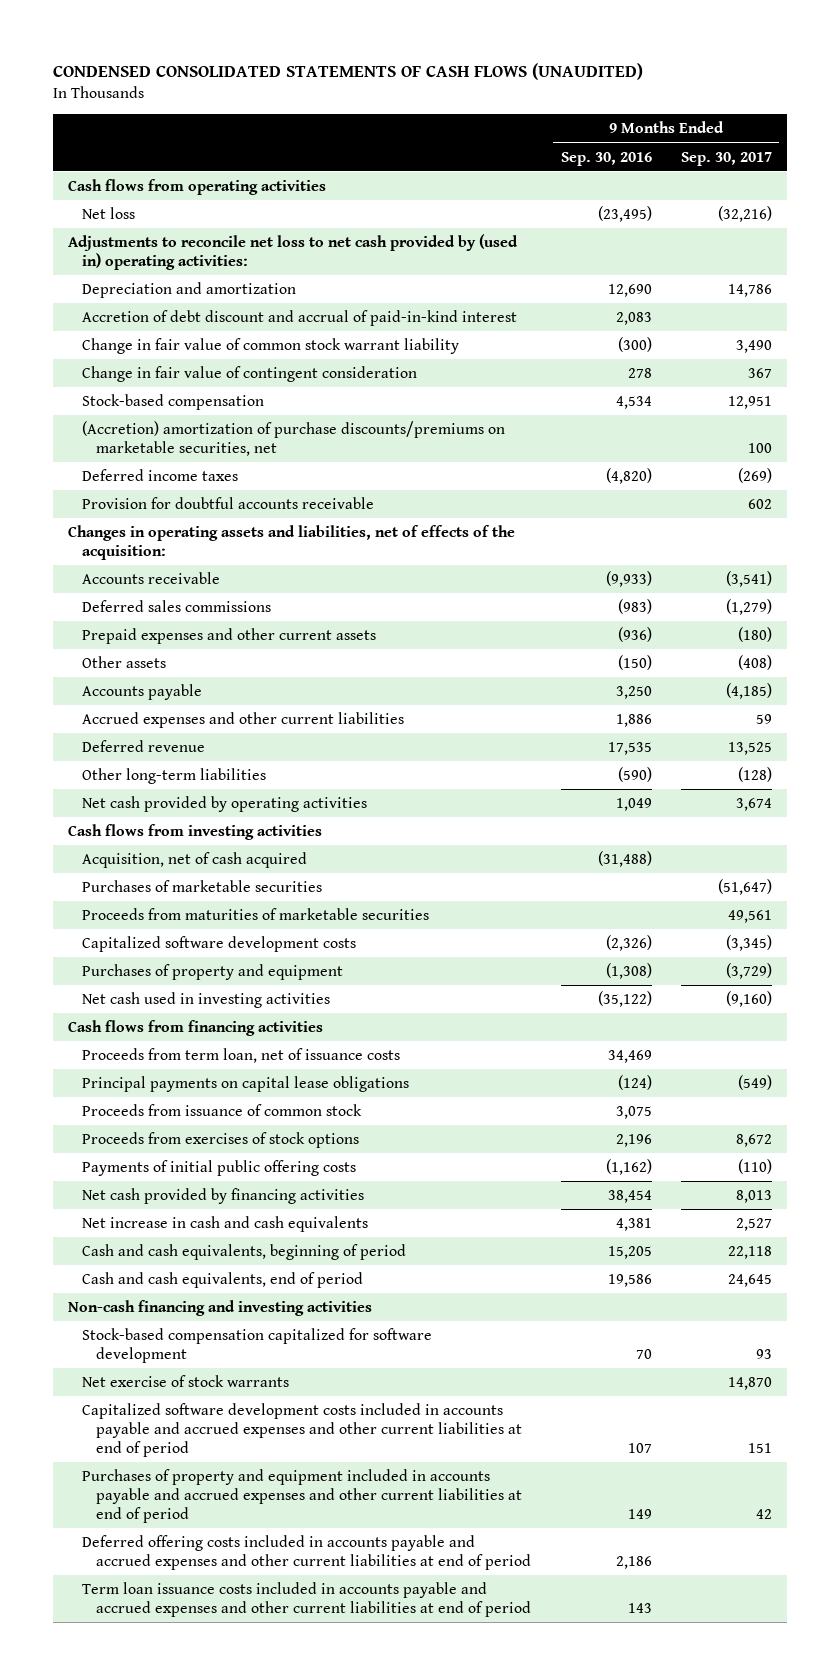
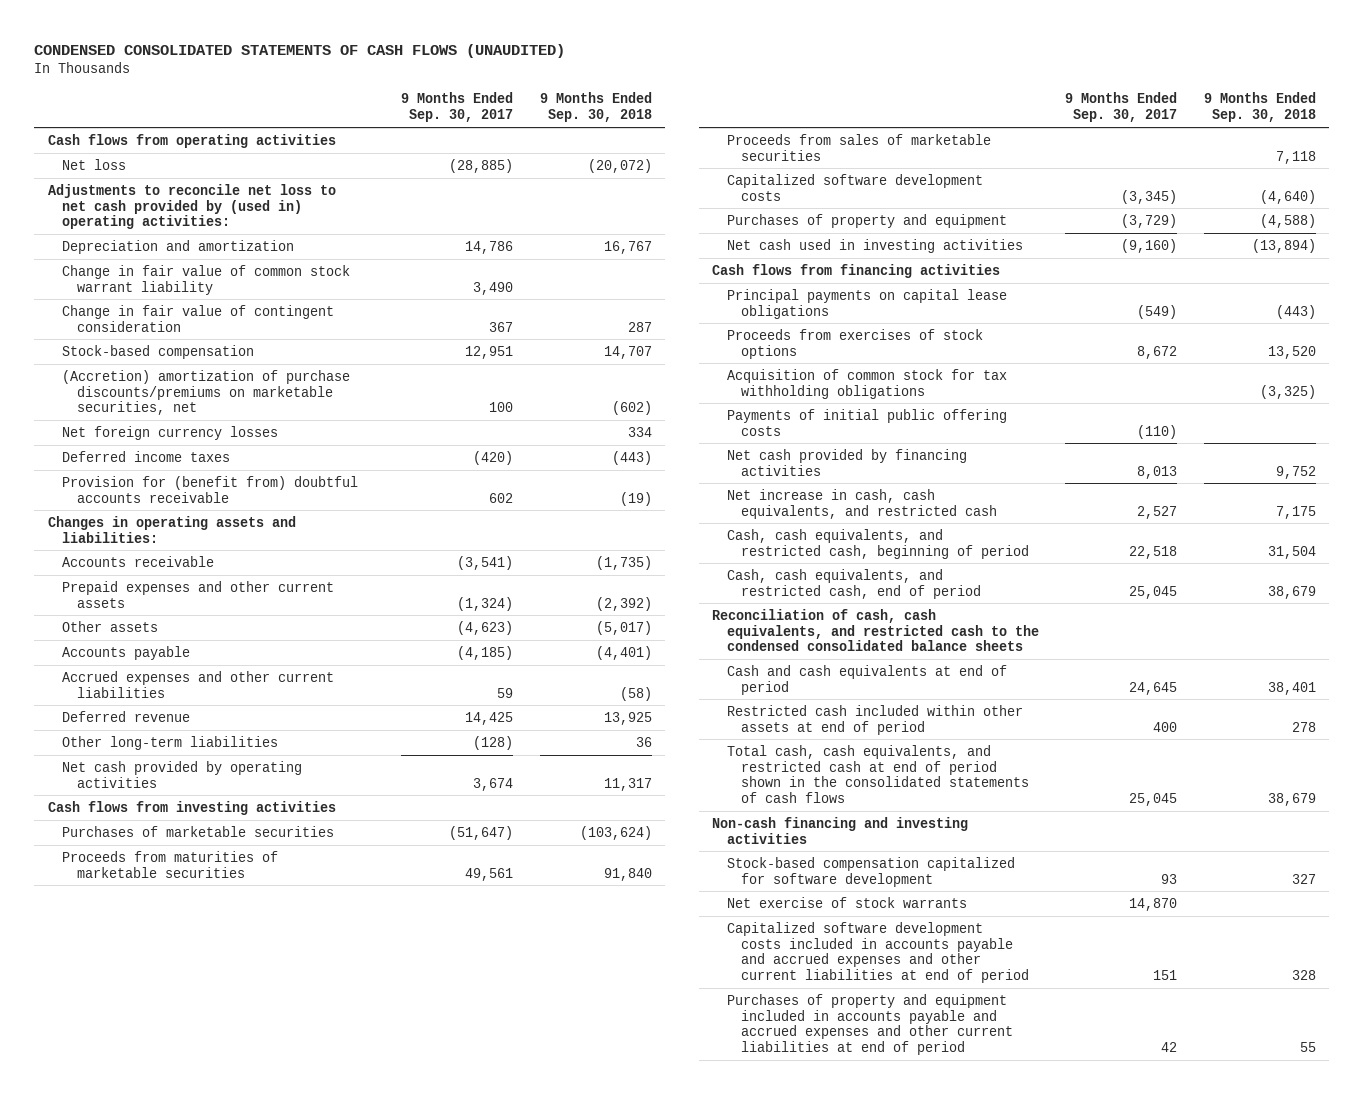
- | 9 Months Ended Sep. 30, 2016 | 9 Months Ended Sep. 30, 2017
+ | 9 Months Ended Sep. 30, 2017 | 9 Months Ended Sep. 30, 2018
- Net loss | (23,495) | (32,216)
+ Net loss | (28,885) | (20,072)
- Accretion of debt discount and accrual of paid-in-kind interest | 2,083 |
- Deferred income taxes | (4,820) | (269)
- Provision for doubtful accounts receivable | | 602
- Changes in operating assets and liabilities, net of effects of the acquisition:
+ Net foreign currency losses | | 334
+ Deferred income taxes | (420) | (443)
+ Provision for (benefit from) doubtful accounts receivable | 602 | (19)
+ Changes in operating assets and liabilities:
- Deferred sales commissions | (983) | (1,279)
- Prepaid expenses and other current assets | (936) | (180)
- Other assets | (150) | (408)
+ Prepaid expenses and other current assets | (1,324) | (2,392)
+ Other assets | (4,623) | (5,017)
- Deferred revenue | 17,535 | 13,525
+ Deferred revenue | 14,425 | 13,925
- Acquisition, net of cash acquired | (31,488) |
+ Proceeds from sales of marketable securities | | 7,118
- Proceeds from term loan, net of issuance costs | 34,469 |
- Proceeds from issuance of common stock | 3,075 |
+ Acquisition of common stock for tax withholding obligations | | (3,325)
- Net increase in cash and cash equivalents | 4,381 | 2,527
- Cash and cash equivalents, beginning of period | 15,205 | 22,118
- Cash and cash equivalents, end of period | 19,586 | 24,645
+ Net increase in cash, cash equivalents, and restricted cash | 2,527 | 7,175
+ Cash, cash equivalents, and restricted cash, beginning of period | 22,518 | 31,504
+ Cash, cash equivalents, and restricted cash, end of period | 25,045 | 38,679
+ Reconciliation of cash, cash equivalents, and restricted cash to the condensed consolidated balance sheets
+ Cash and cash equivalents at end of period | 24,645 | 38,401
+ Restricted cash included within other assets at end of period | 400 | 278
+ Total cash, cash equivalents, and restricted cash at end of period shown in the consolidated statements of cash flows | 25,045 | 38,679
- Deferred offering costs included in accounts payable and accrued expenses and other current liabilities at end of period | 2,186 |
- Term loan issuance costs included in accounts payable and accrued expenses and other current liabilities at end of period | 143 |

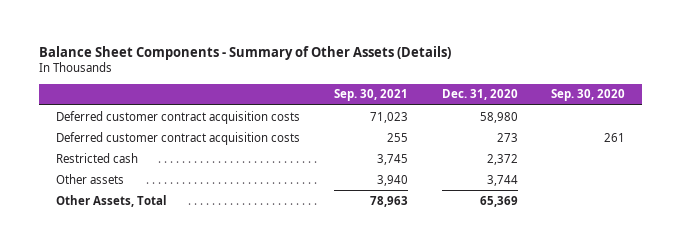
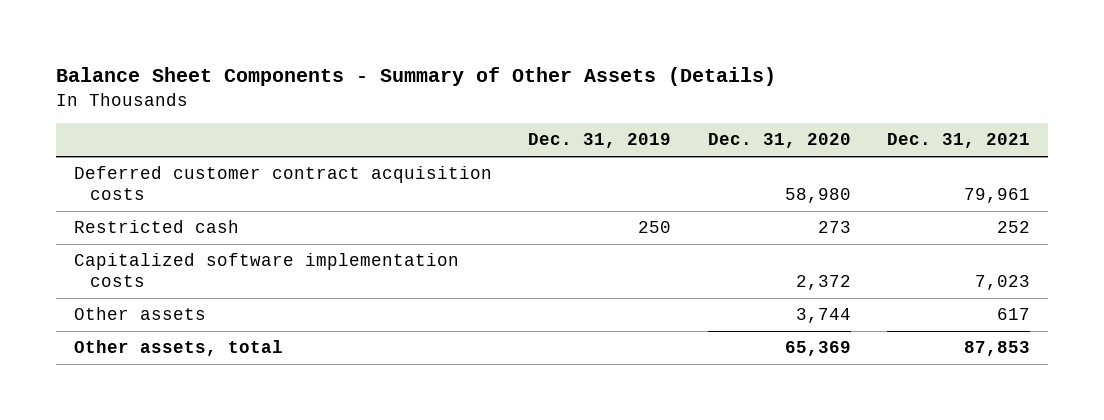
- | Sep. 30, 2021 | Dec. 31, 2020 | Sep. 30, 2020
+ | Dec. 31, 2019 | Dec. 31, 2020 | Dec. 31, 2021
- Deferred customer contract acquisition costs | 255 | 273 | 261
- Restricted cash | 3,745 | 2,372 |
+ Restricted cash | 250 | 273 | 252
+ Capitalized software implementation costs | | 2,372 | 7,023
- Other Assets, Total | 78,963 | 65,369 |
+ Other assets, total | | 65,369 | 87,853

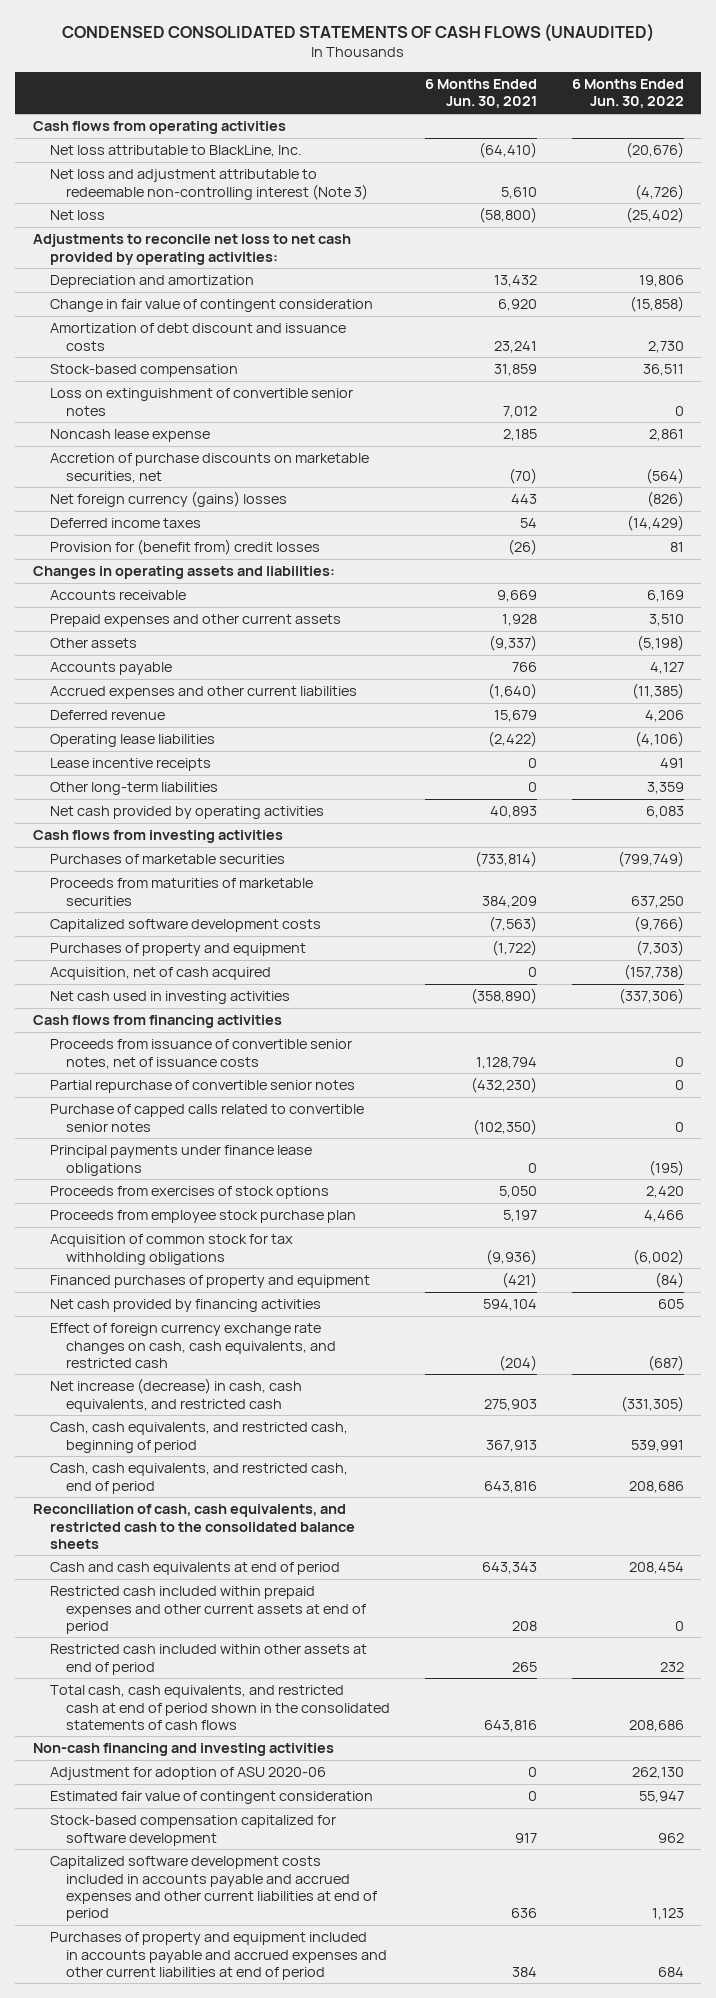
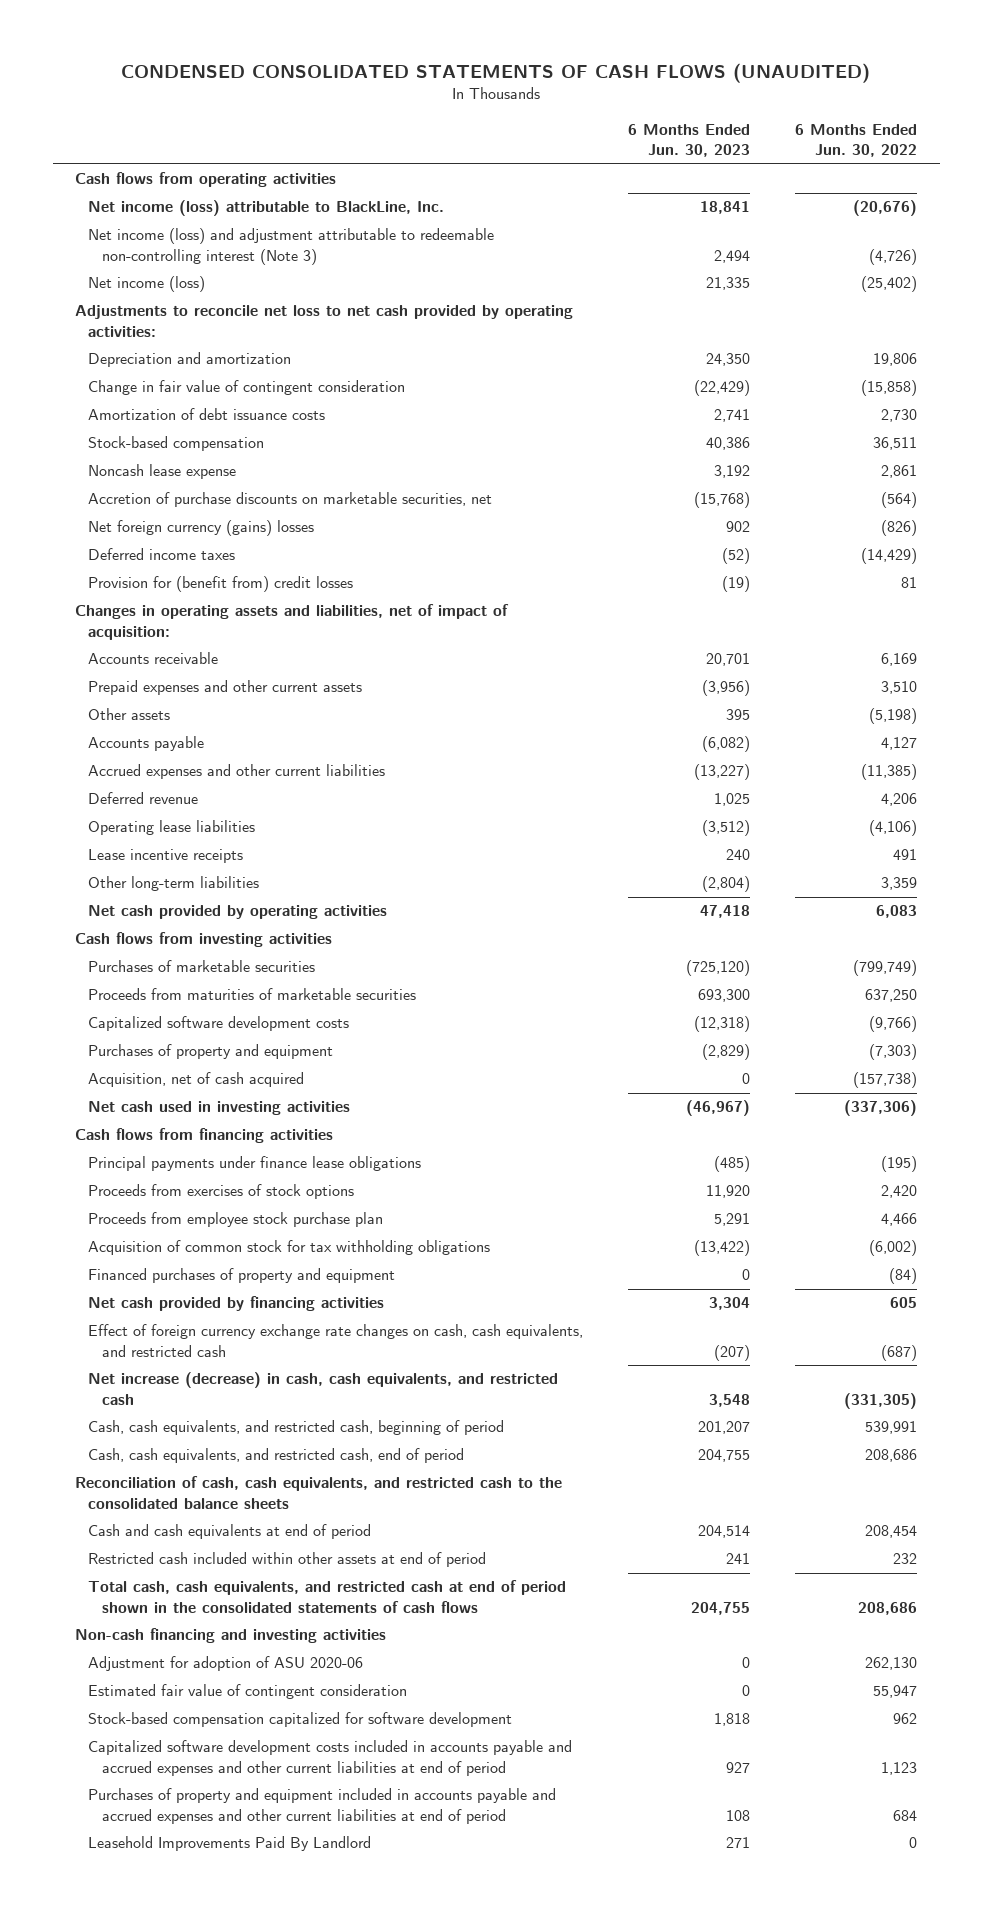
- | 6 Months Ended Jun. 30, 2021 | 6 Months Ended Jun. 30, 2022
+ | 6 Months Ended Jun. 30, 2023 | 6 Months Ended Jun. 30, 2022
- Net loss attributable to BlackLine, Inc. | (64,410) | (20,676)
- Net loss and adjustment attributable to redeemable non-controlling interest (Note 3) | 5,610 | (4,726)
- Net loss | (58,800) | (25,402)
+ Net income (loss) attributable to BlackLine, Inc. | 18,841 | (20,676)
+ Net income (loss) and adjustment attributable to redeemable non-controlling interest (Note 3) | 2,494 | (4,726)
+ Net income (loss) | 21,335 | (25,402)
- Amortization of debt discount and issuance costs | 23,241 | 2,730
+ Amortization of debt issuance costs | 2,741 | 2,730
- Loss on extinguishment of convertible senior notes | 7,012 | 0
- Changes in operating assets and liabilities:
+ Changes in operating assets and liabilities, net of impact of acquisition:
- Proceeds from issuance of convertible senior notes, net of issuance costs | 1,128,794 | 0
- Partial repurchase of convertible senior notes | (432,230) | 0
- Purchase of capped calls related to convertible senior notes | (102,350) | 0
- Restricted cash included within prepaid expenses and other current assets at end of period | 208 | 0
+ Leasehold Improvements Paid By Landlord | 271 | 0

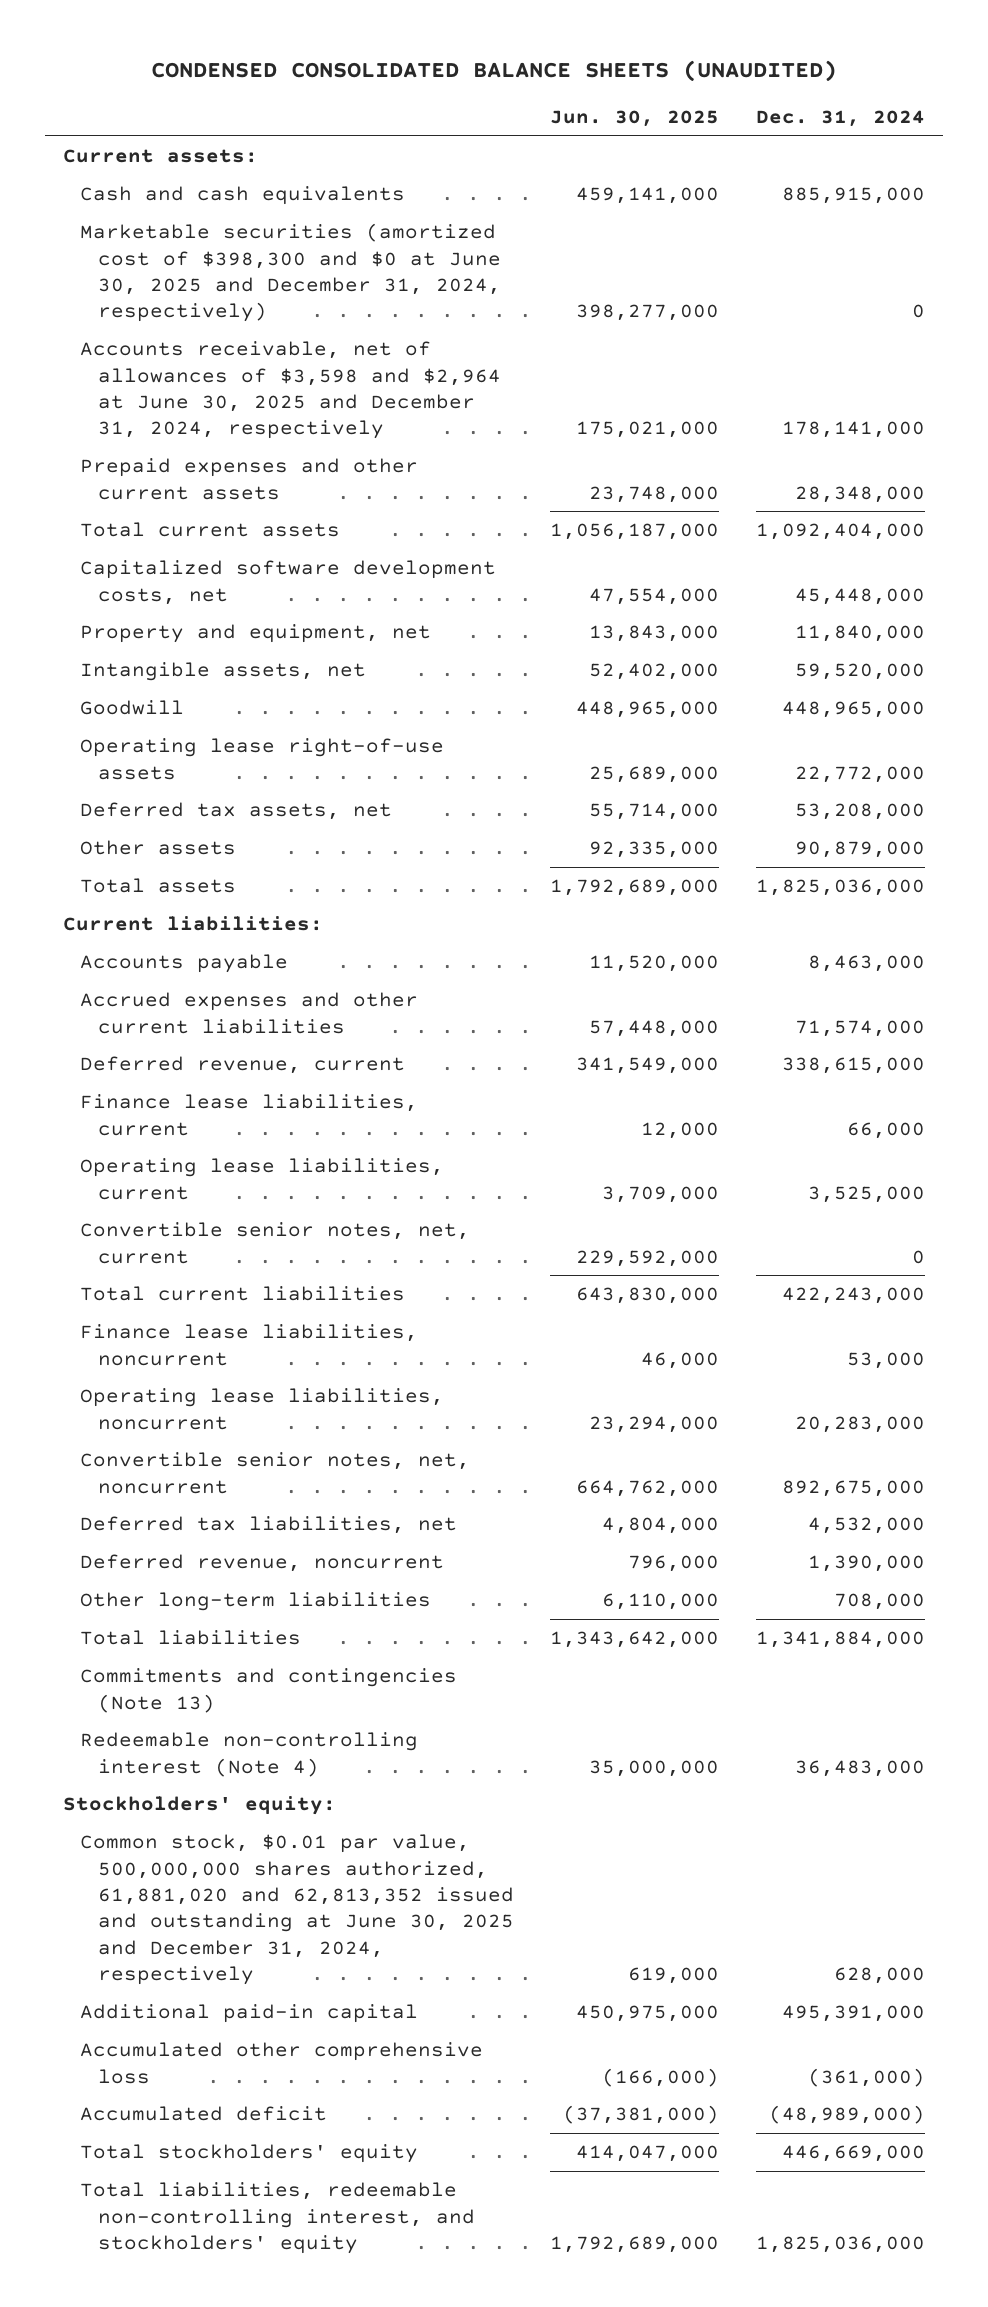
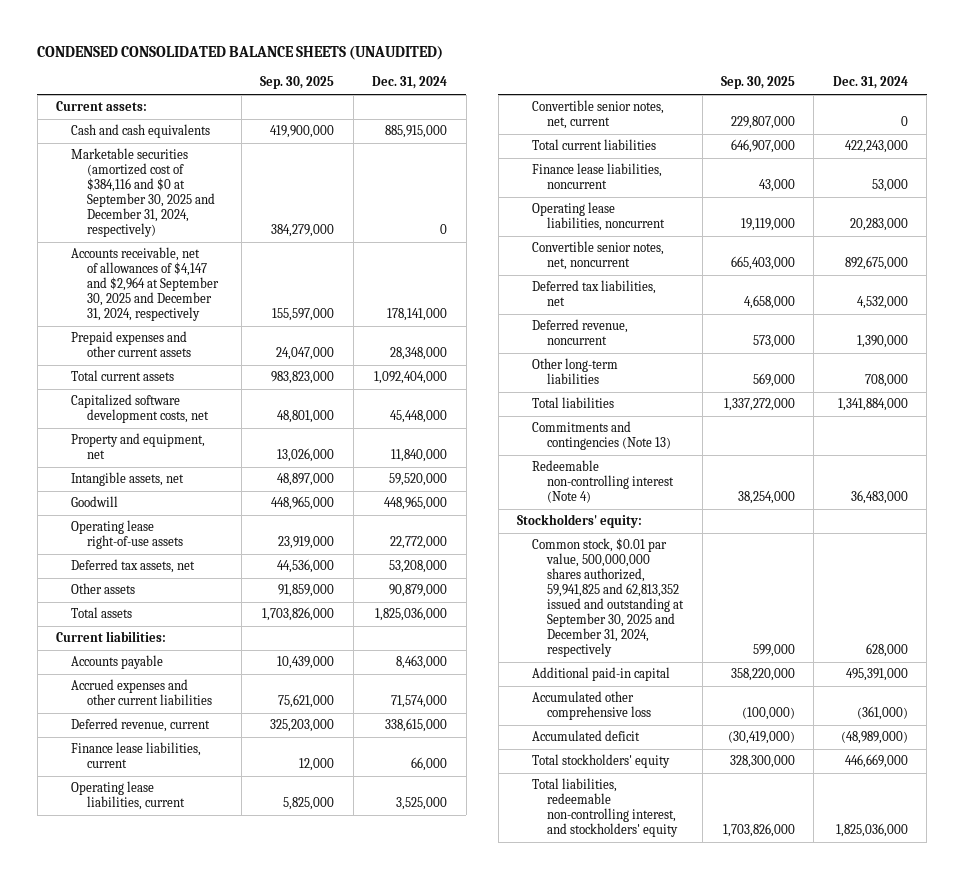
- | Jun. 30, 2025 | Dec. 31, 2024
+ | Sep. 30, 2025 | Dec. 31, 2024
- Marketable securities (amortized cost of $398,300 and $0 at June 30, 2025 and December 31, 2024, respectively) | 398,277,000 | 0
- Accounts receivable, net of allowances of $3,598 and $2,964 at June 30, 2025 and December 31, 2024, respectively | 175,021,000 | 178,141,000
+ Marketable securities (amortized cost of $384,116 and $0 at September 30, 2025 and December 31, 2024, respectively) | 384,279,000 | 0
+ Accounts receivable, net of allowances of $4,147 and $2,964 at September 30, 2025 and December 31, 2024, respectively | 155,597,000 | 178,141,000
- Common stock, $0.01 par value, 500,000,000 shares authorized, 61,881,020 and 62,813,352 issued and outstanding at June 30, 2025 and December 31, 2024, respectively | 619,000 | 628,000
+ Common stock, $0.01 par value, 500,000,000 shares authorized, 59,941,825 and 62,813,352 issued and outstanding at September 30, 2025 and December 31, 2024, respectively | 599,000 | 628,000

